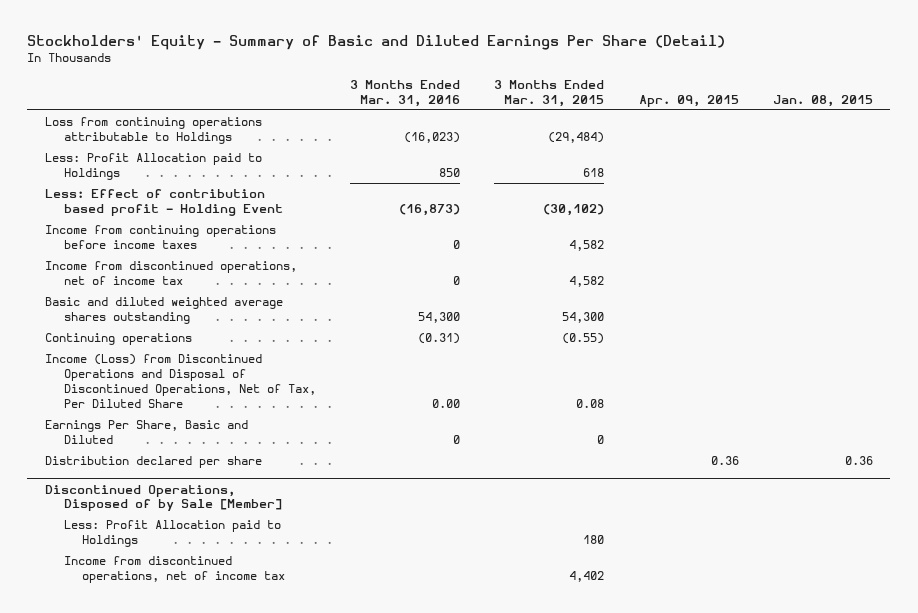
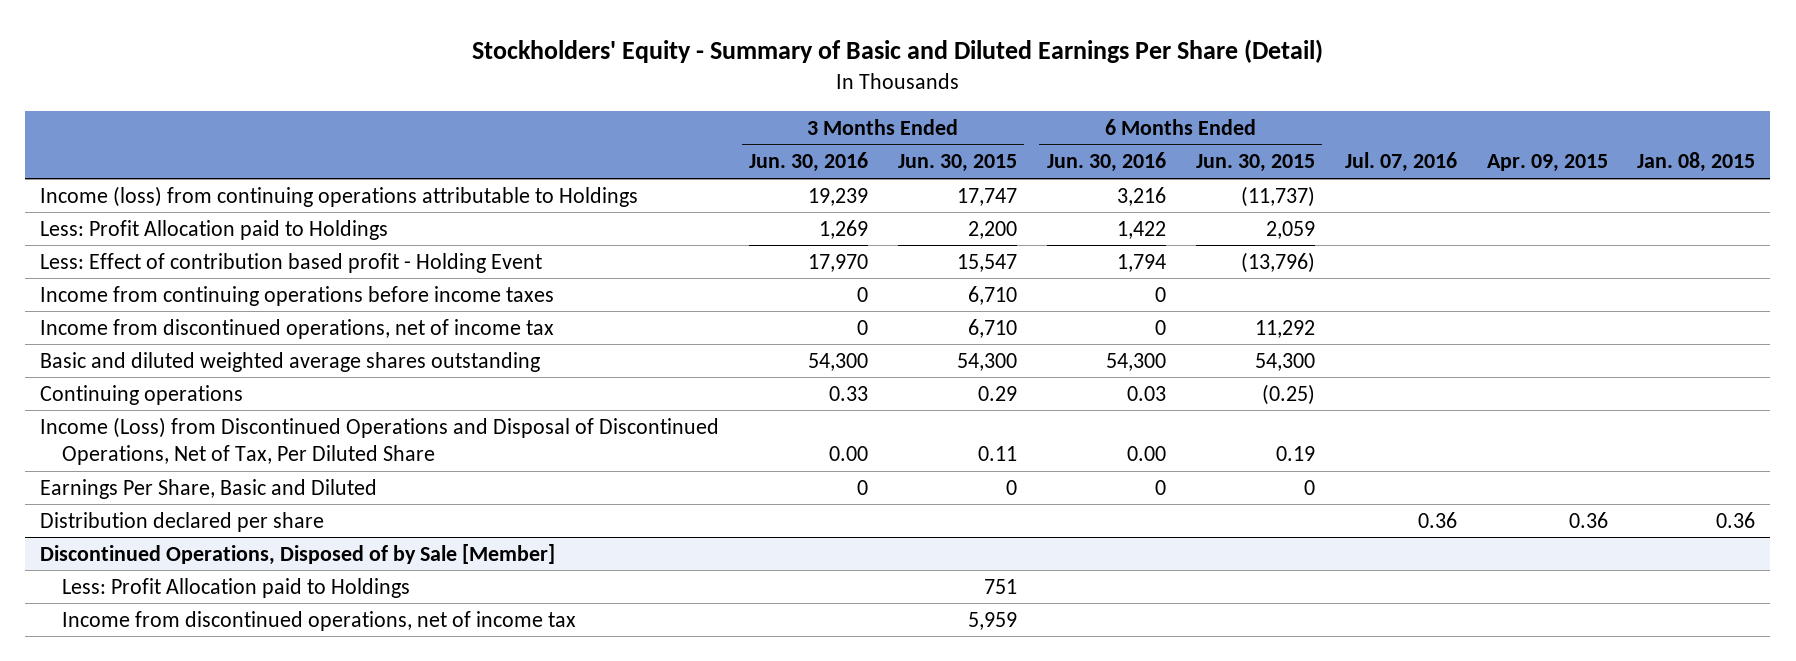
- | 3 Months Ended Mar. 31, 2016 | 3 Months Ended Mar. 31, 2015 | Apr. 09, 2015 | Jan. 08, 2015
+ | 3 Months Ended Jun. 30, 2016 | 3 Months Ended Jun. 30, 2015 | 6 Months Ended Jun. 30, 2016 | 6 Months Ended Jun. 30, 2015 | Jul. 07, 2016 | Apr. 09, 2015 | Jan. 08, 2015
- Loss from continuing operations attributable to Holdings | (16,023) | (29,484) | |
+ Income (loss) from continuing operations attributable to Holdings | 19,239 | 17,747 | 3,216 | (11,737) | | |

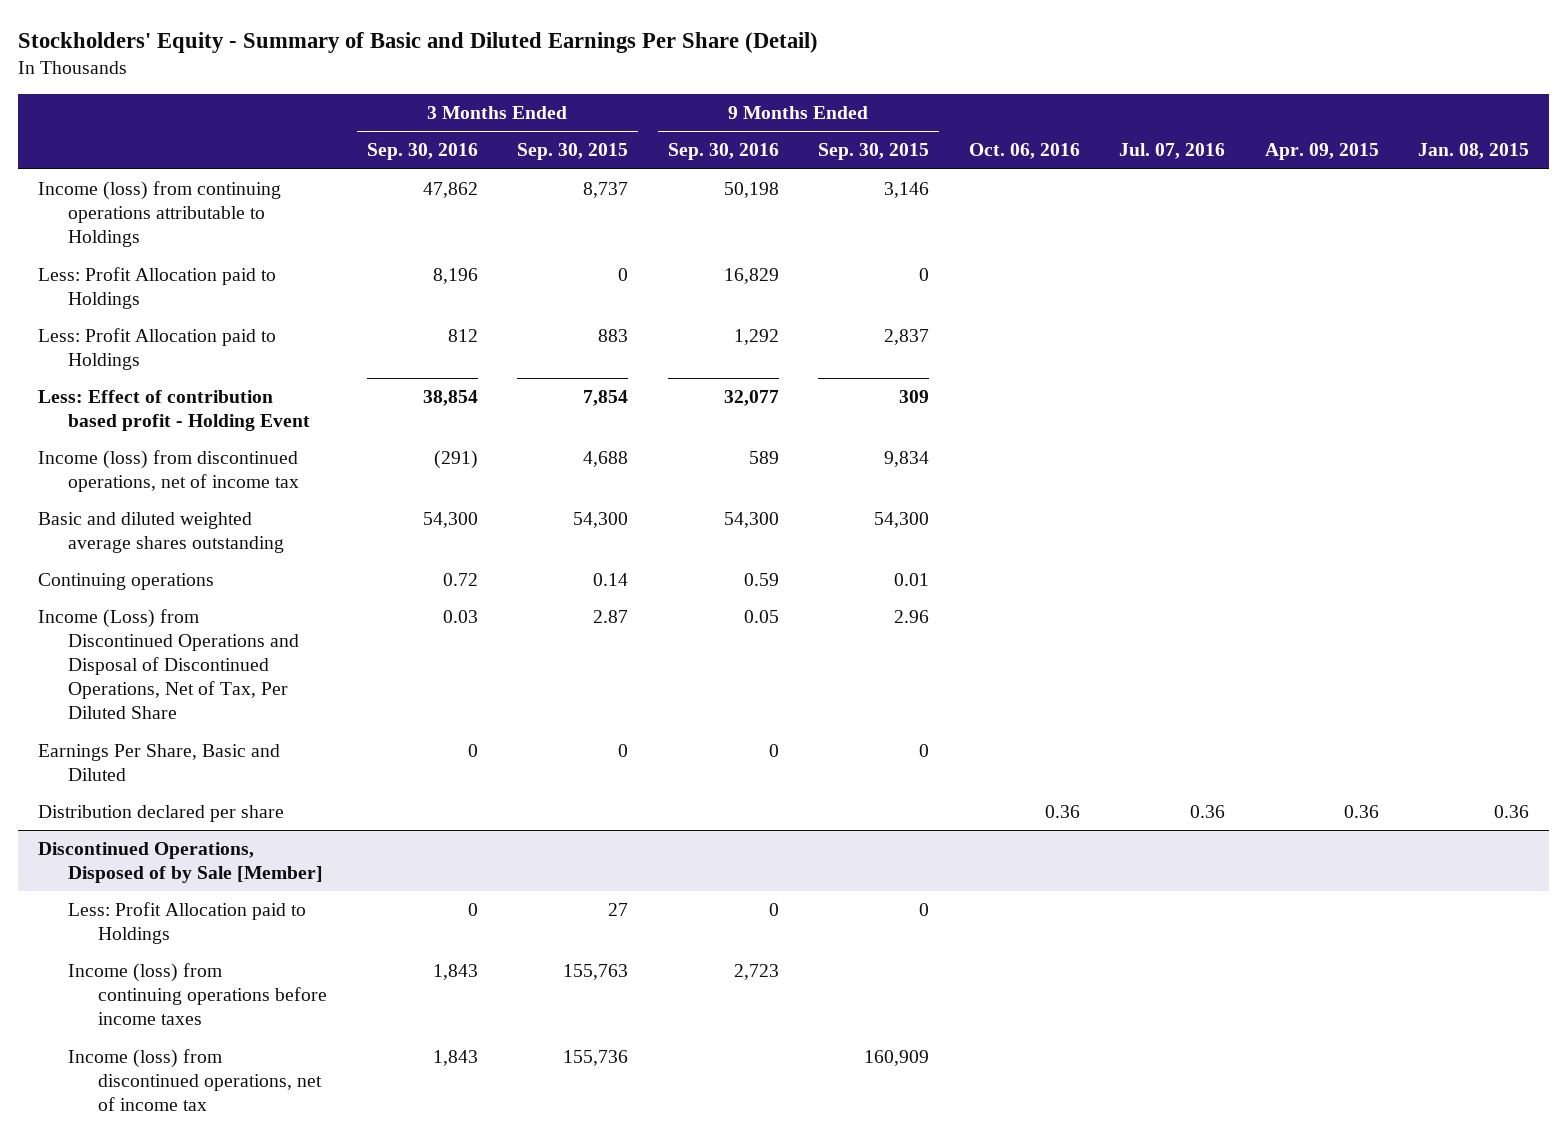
- | 3 Months Ended Jun. 30, 2016 | 3 Months Ended Jun. 30, 2015 | 6 Months Ended Jun. 30, 2016 | 6 Months Ended Jun. 30, 2015 | Jul. 07, 2016 | Apr. 09, 2015 | Jan. 08, 2015
+ | 3 Months Ended Sep. 30, 2016 | 3 Months Ended Sep. 30, 2015 | 9 Months Ended Sep. 30, 2016 | 9 Months Ended Sep. 30, 2015 | Oct. 06, 2016 | Jul. 07, 2016 | Apr. 09, 2015 | Jan. 08, 2015
+ Less: Profit Allocation paid to Holdings | 812 | 883 | 1,292 | 2,837 | | | |
- Income from continuing operations before income taxes | 0 | 6,710 | 0 | | | |
- Income from discontinued operations, net of income tax | 0 | 6,710 | 0 | 11,292 | | |
+ Income (loss) from discontinued operations, net of income tax | (291) | 4,688 | 589 | 9,834 | | | |
@ Discontinued Operations, Disposed of by Sale [Member]
- Income from discontinued operations, net of income tax | | 5,959 | | | | |
+ Income (loss) from continuing operations before income taxes | 1,843 | 155,763 | 2,723 | | | | |
+ Income (loss) from discontinued operations, net of income tax | 1,843 | 155,736 | | 160,909 | | | |

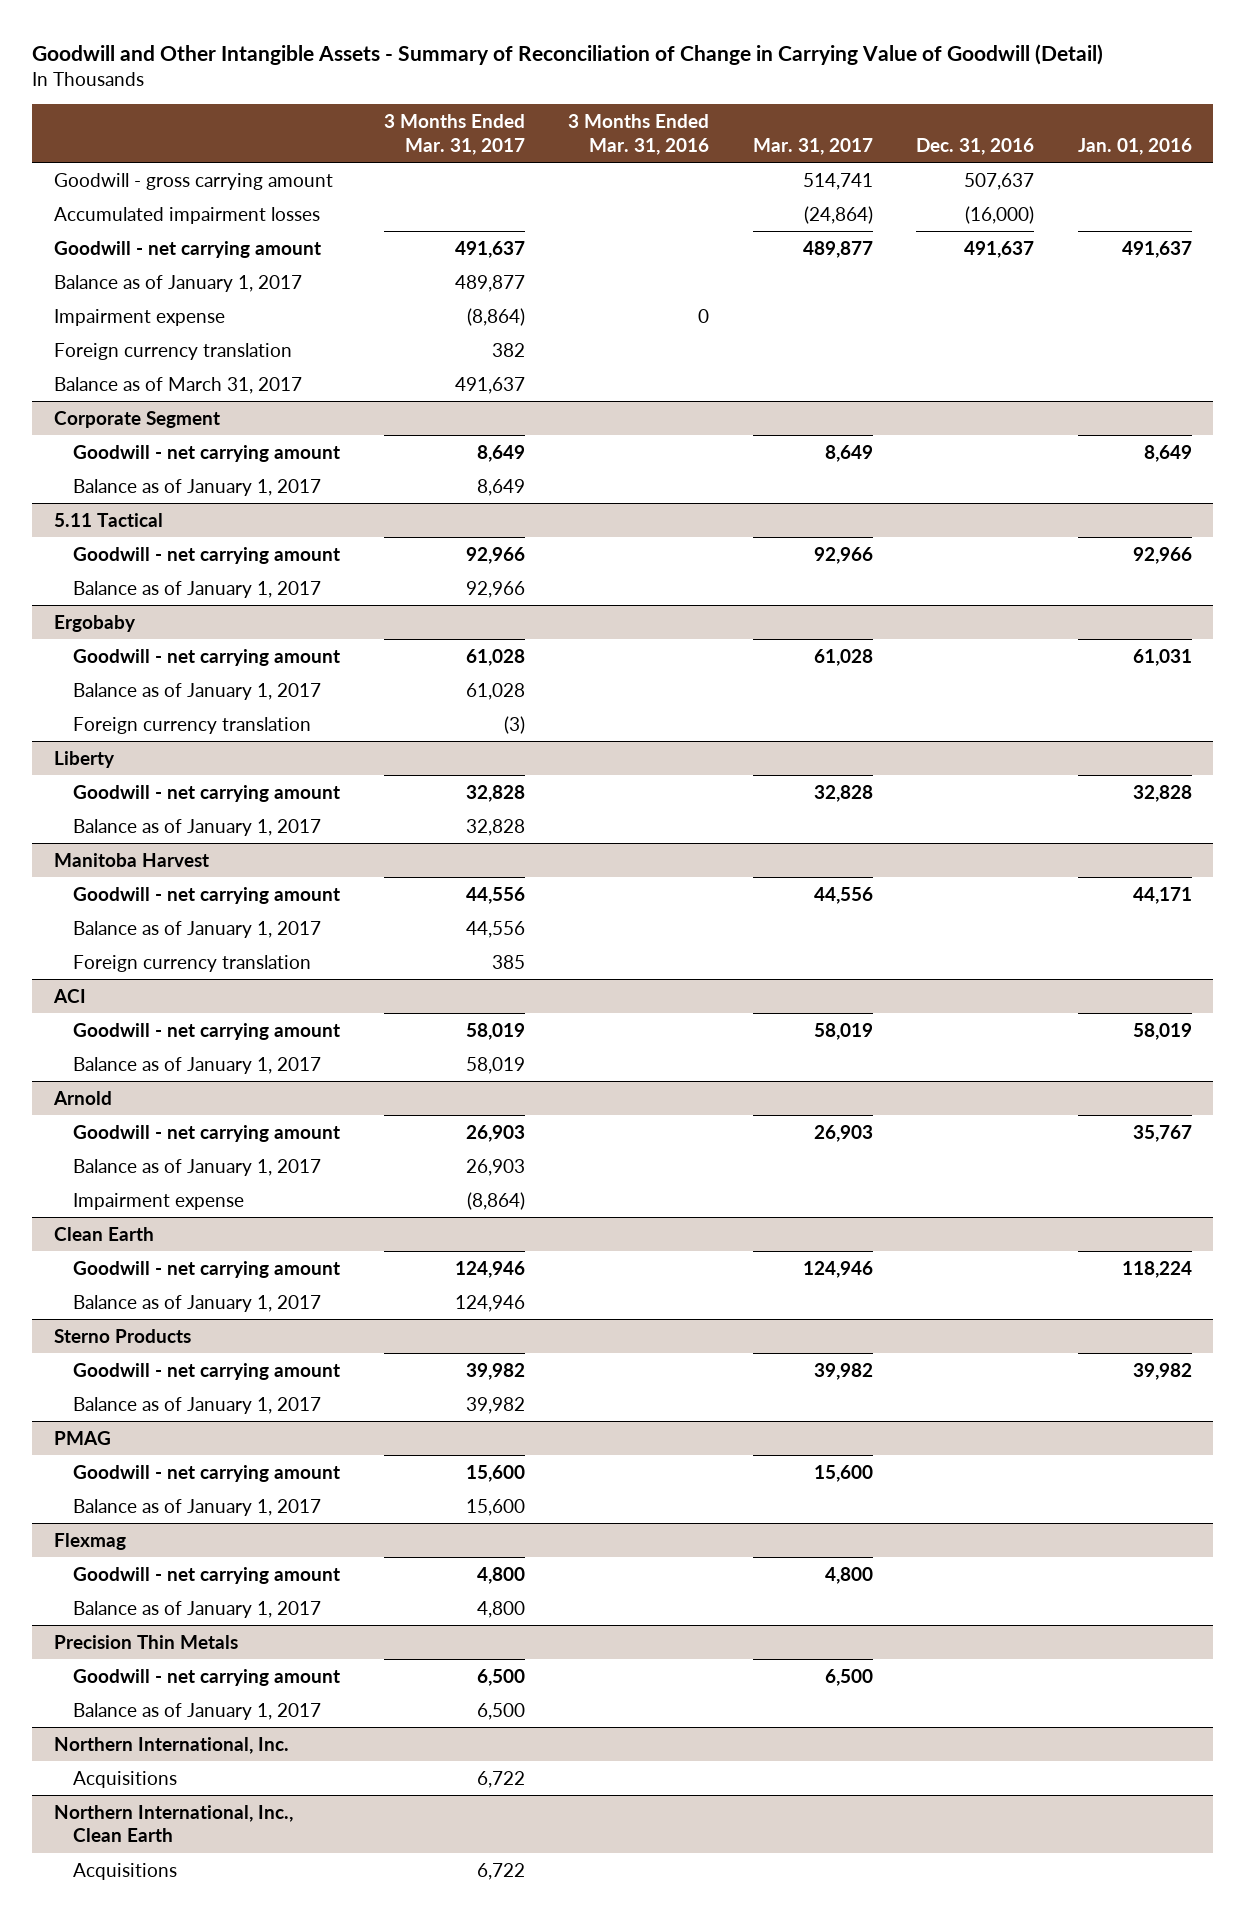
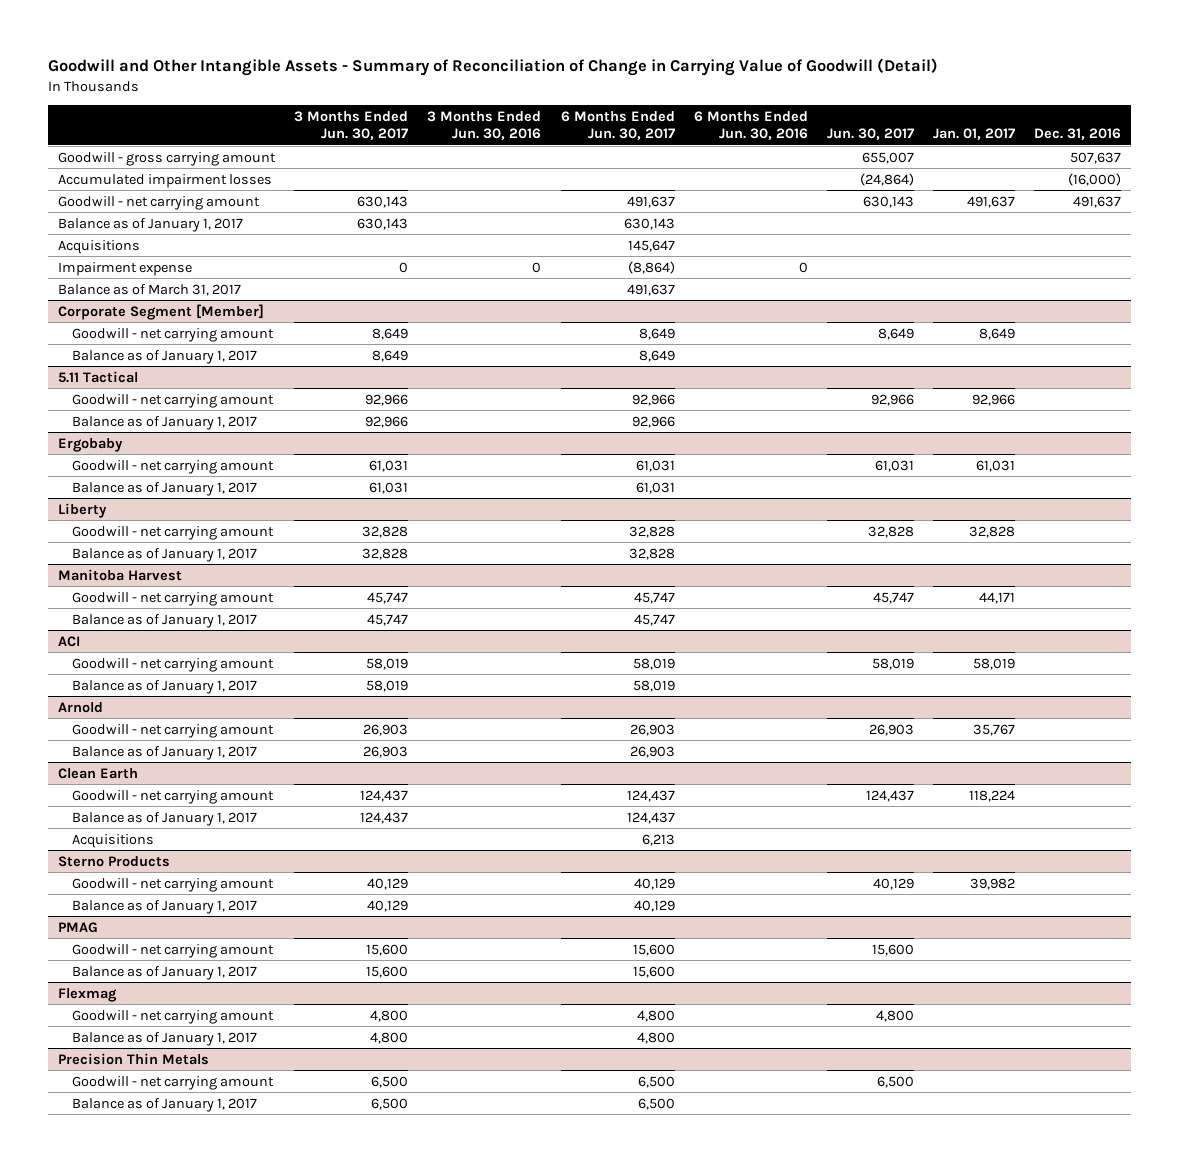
- | 3 Months Ended Mar. 31, 2017 | 3 Months Ended Mar. 31, 2016 | Mar. 31, 2017 | Dec. 31, 2016 | Jan. 01, 2016
+ | 3 Months Ended Jun. 30, 2017 | 3 Months Ended Jun. 30, 2016 | 6 Months Ended Jun. 30, 2017 | 6 Months Ended Jun. 30, 2016 | Jun. 30, 2017 | Jan. 01, 2017 | Dec. 31, 2016
+ Acquisitions | | | 145,647 | | | |
- Foreign currency translation | 382 | | | |
- Corporate Segment
+ Corporate Segment [Member]
@ Ergobaby
- Foreign currency translation | (3) | | | |
@ Manitoba Harvest
- Foreign currency translation | 385 | | | |
@ Arnold
- Impairment expense | (8,864) | | | |
@ Clean Earth
+ Acquisitions | | | 6,213 | | | |
- Northern International, Inc.
- Acquisitions | 6,722 | | | |
- Northern International, Inc., Clean Earth
- Acquisitions | 6,722 | | | |

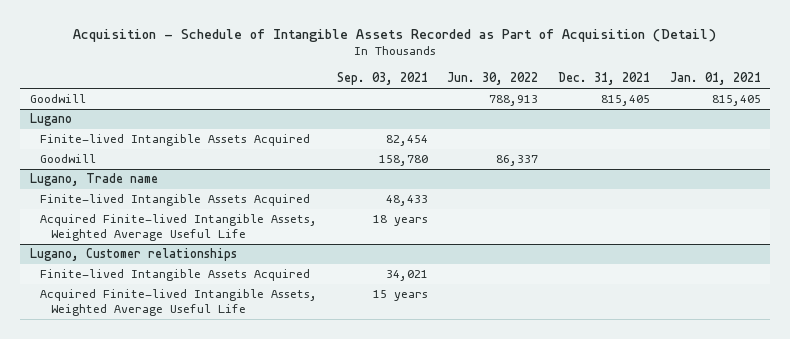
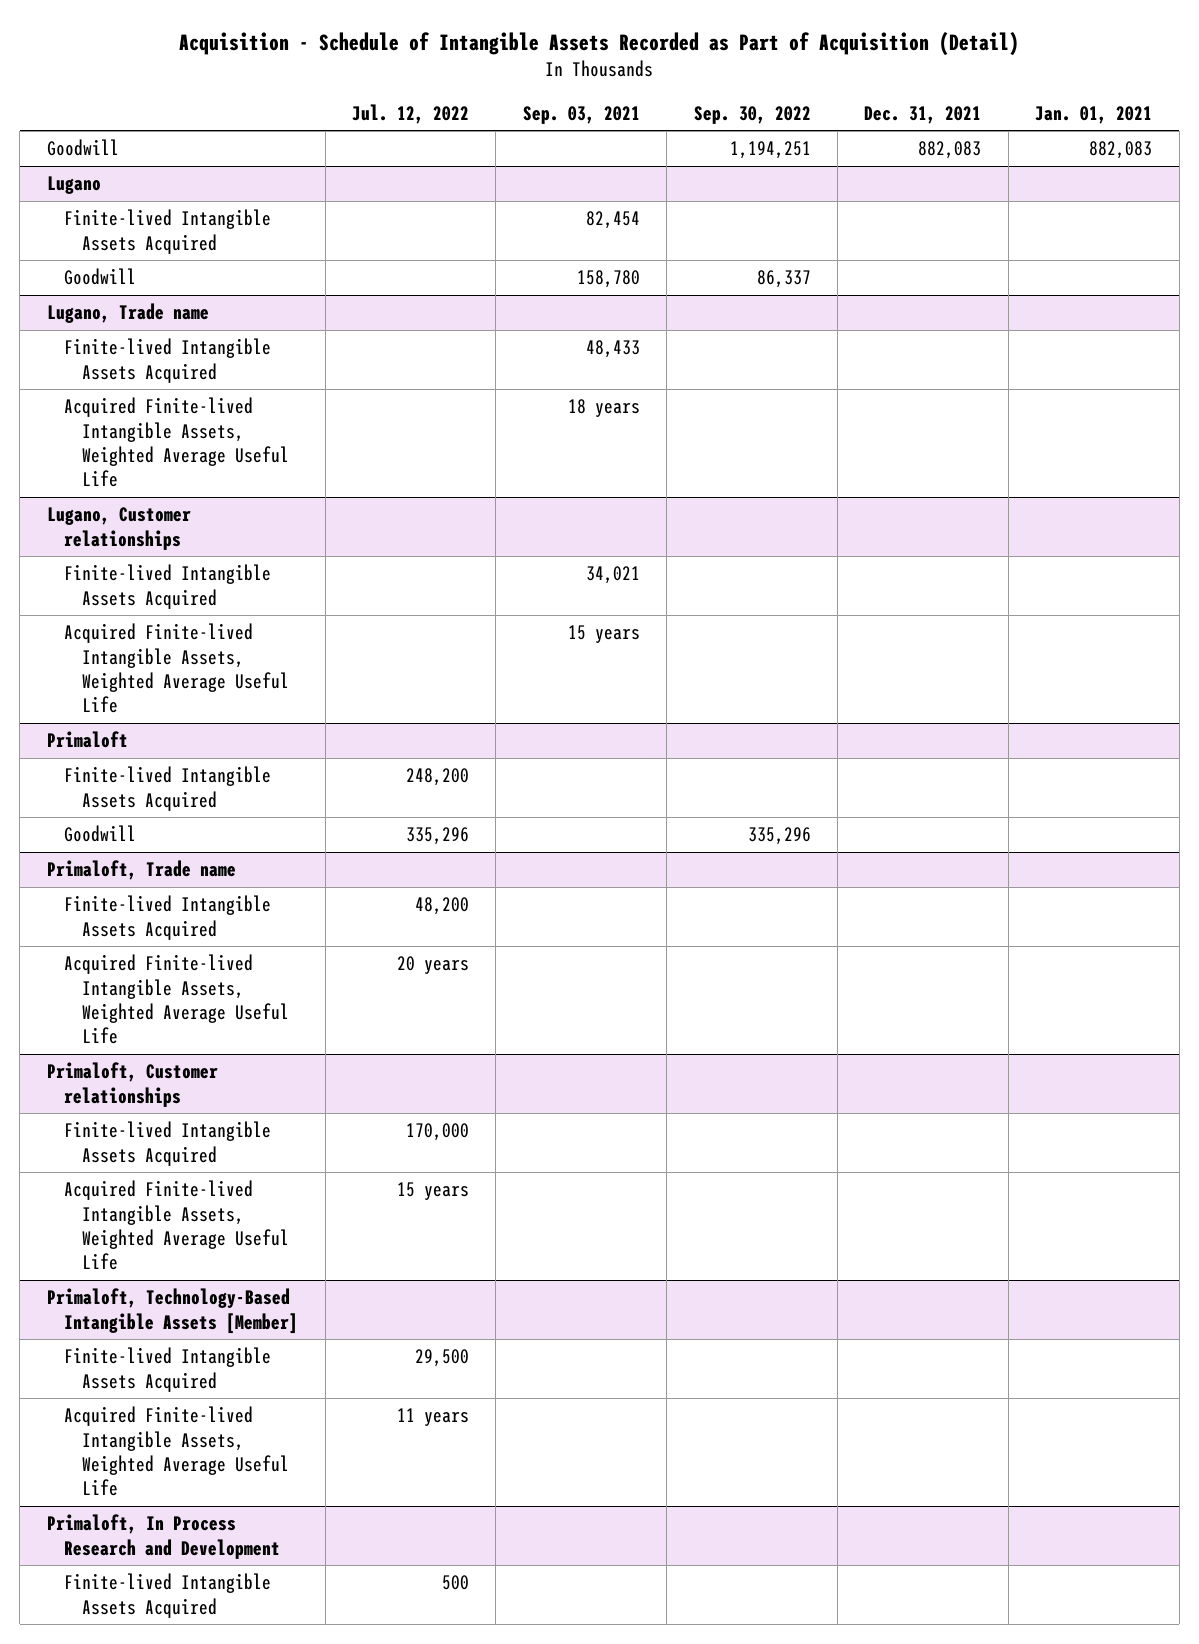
- | Sep. 03, 2021 | Jun. 30, 2022 | Dec. 31, 2021 | Jan. 01, 2021
+ | Jul. 12, 2022 | Sep. 03, 2021 | Sep. 30, 2022 | Dec. 31, 2021 | Jan. 01, 2021
- Goodwill | | 788,913 | 815,405 | 815,405
+ Goodwill | | | 1,194,251 | 882,083 | 882,083
+ Primaloft
+ Finite-lived Intangible Assets Acquired | 248,200 | | | |
+ Goodwill | 335,296 | | 335,296 | |
+ Primaloft, Trade name
+ Finite-lived Intangible Assets Acquired | 48,200 | | | |
+ Acquired Finite-lived Intangible Assets, Weighted Average Useful Life | 20 years | | | |
+ Primaloft, Customer relationships
+ Finite-lived Intangible Assets Acquired | 170,000 | | | |
+ Acquired Finite-lived Intangible Assets, Weighted Average Useful Life | 15 years | | | |
+ Primaloft, Technology-Based Intangible Assets [Member]
+ Finite-lived Intangible Assets Acquired | 29,500 | | | |
+ Acquired Finite-lived Intangible Assets, Weighted Average Useful Life | 11 years | | | |
+ Primaloft, In Process Research and Development
+ Finite-lived Intangible Assets Acquired | 500 | | | |

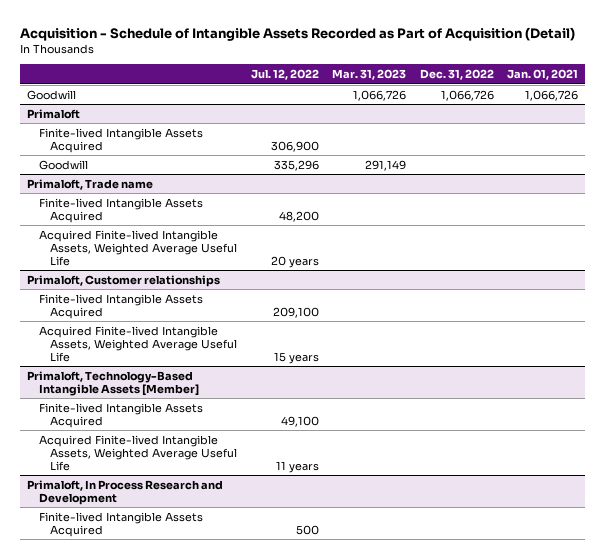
- | Jul. 12, 2022 | Sep. 03, 2021 | Sep. 30, 2022 | Dec. 31, 2021 | Jan. 01, 2021
+ | Jul. 12, 2022 | Mar. 31, 2023 | Dec. 31, 2022 | Jan. 01, 2021
- Goodwill | | | 1,194,251 | 882,083 | 882,083
- Lugano
- Finite-lived Intangible Assets Acquired | | 82,454 | | |
- Goodwill | | 158,780 | 86,337 | |
- Lugano, Trade name
- Finite-lived Intangible Assets Acquired | | 48,433 | | |
- Acquired Finite-lived Intangible Assets, Weighted Average Useful Life | | 18 years | | |
- Lugano, Customer relationships
- Finite-lived Intangible Assets Acquired | | 34,021 | | |
- Acquired Finite-lived Intangible Assets, Weighted Average Useful Life | | 15 years | | |
+ Goodwill | | 1,066,726 | 1,066,726 | 1,066,726
@ Primaloft
- Finite-lived Intangible Assets Acquired | 248,200 | | | |
+ Finite-lived Intangible Assets Acquired | 306,900 | | |
@ Primaloft, Customer relationships
- Finite-lived Intangible Assets Acquired | 170,000 | | | |
+ Finite-lived Intangible Assets Acquired | 209,100 | | |
@ Primaloft, Technology-Based Intangible Assets [Member]
- Finite-lived Intangible Assets Acquired | 29,500 | | | |
+ Finite-lived Intangible Assets Acquired | 49,100 | | |

